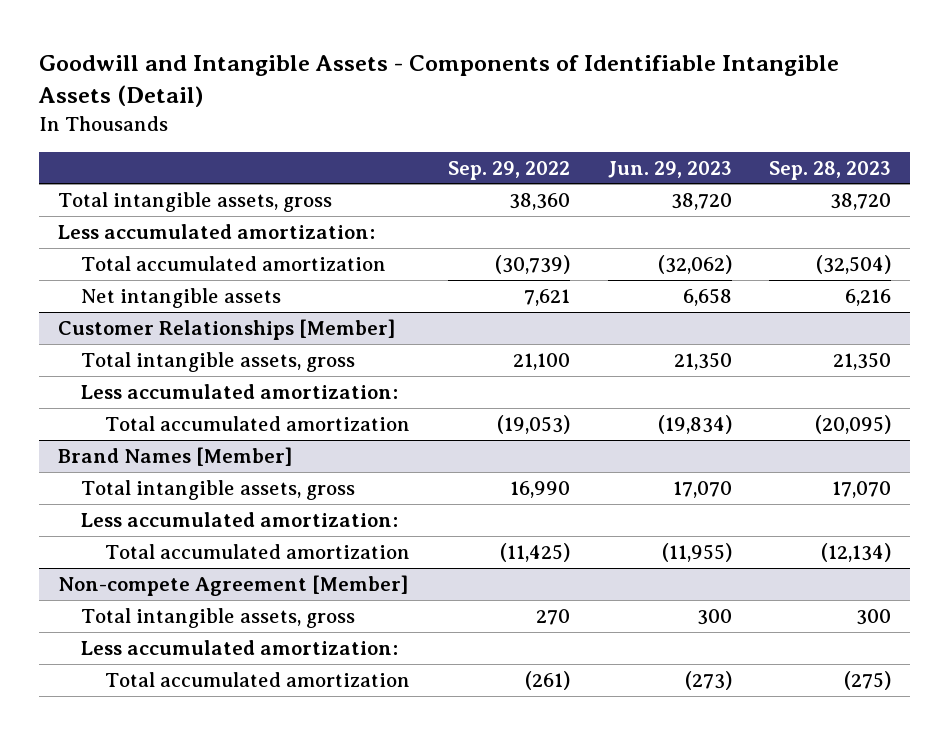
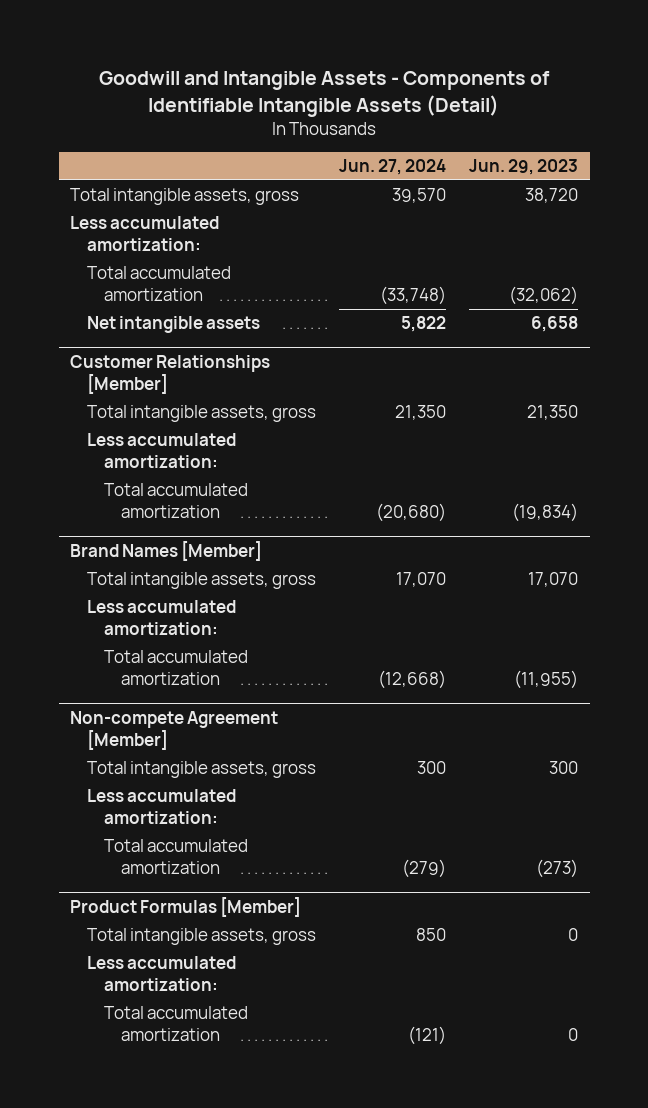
- | Sep. 29, 2022 | Jun. 29, 2023 | Sep. 28, 2023
+ | Jun. 27, 2024 | Jun. 29, 2023
+ Product Formulas [Member]
+ Total intangible assets, gross | 850 | 0
+ Less accumulated amortization:
+ Total accumulated amortization | (121) | 0

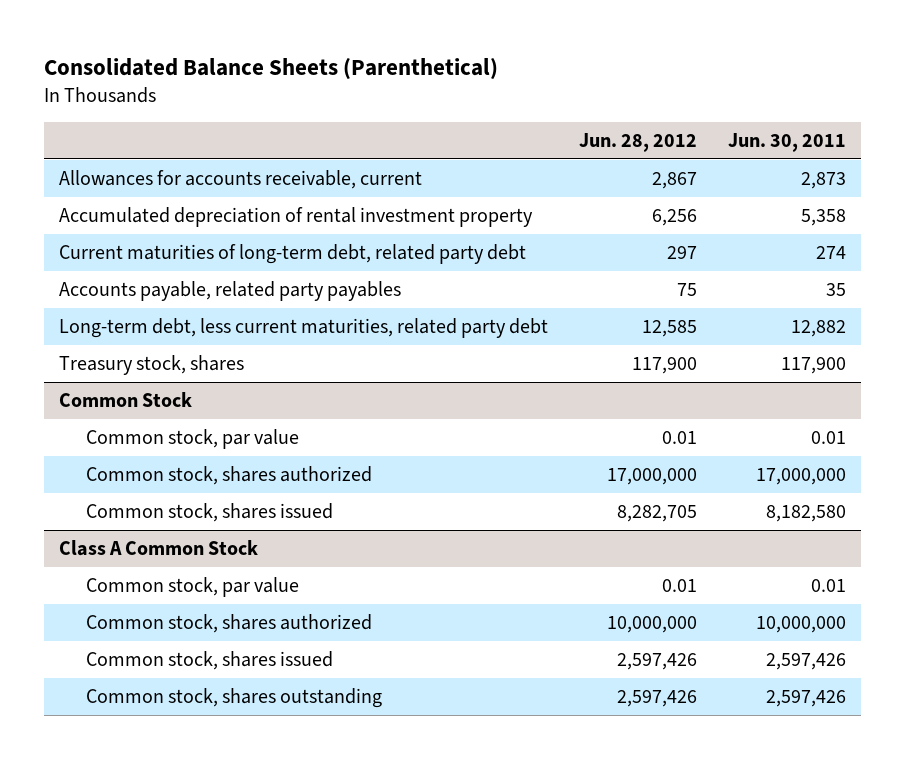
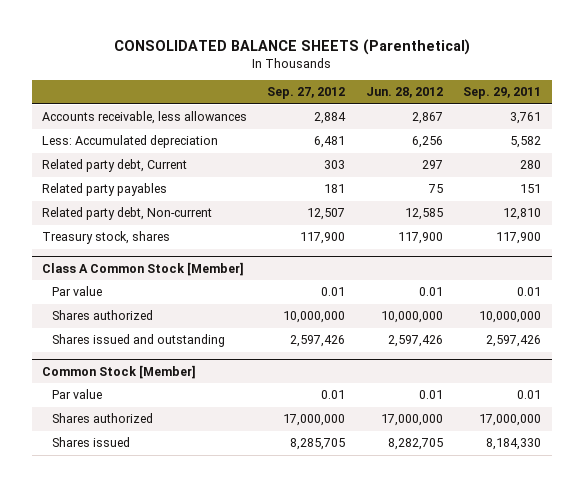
- Consolidated Balance Sheets (Parenthetical)
+ CONSOLIDATED BALANCE SHEETS (Parenthetical)
- | Jun. 28, 2012 | Jun. 30, 2011
+ | Sep. 27, 2012 | Jun. 28, 2012 | Sep. 29, 2011
- Allowances for accounts receivable, current | 2,867 | 2,873
- Accumulated depreciation of rental investment property | 6,256 | 5,358
- Current maturities of long-term debt, related party debt | 297 | 274
- Accounts payable, related party payables | 75 | 35
- Long-term debt, less current maturities, related party debt | 12,585 | 12,882
+ Accounts receivable, less allowances | 2,884 | 2,867 | 3,761
+ Less: Accumulated depreciation | 6,481 | 6,256 | 5,582
+ Related party debt, Current | 303 | 297 | 280
+ Related party payables | 181 | 75 | 151
+ Related party debt, Non-current | 12,507 | 12,585 | 12,810
- Common Stock
- Common stock, par value | 0.01 | 0.01
- Common stock, shares authorized | 17,000,000 | 17,000,000
- Common stock, shares issued | 8,282,705 | 8,182,580
- Class A Common Stock
- Common stock, par value | 0.01 | 0.01
- Common stock, shares authorized | 10,000,000 | 10,000,000
- Common stock, shares issued | 2,597,426 | 2,597,426
- Common stock, shares outstanding | 2,597,426 | 2,597,426
+ Class A Common Stock [Member]
+ Par value | 0.01 | 0.01 | 0.01
+ Shares authorized | 10,000,000 | 10,000,000 | 10,000,000
+ Shares issued and outstanding | 2,597,426 | 2,597,426 | 2,597,426
+ Common Stock [Member]
+ Par value | 0.01 | 0.01 | 0.01
+ Shares authorized | 17,000,000 | 17,000,000 | 17,000,000
+ Shares issued | 8,285,705 | 8,282,705 | 8,184,330

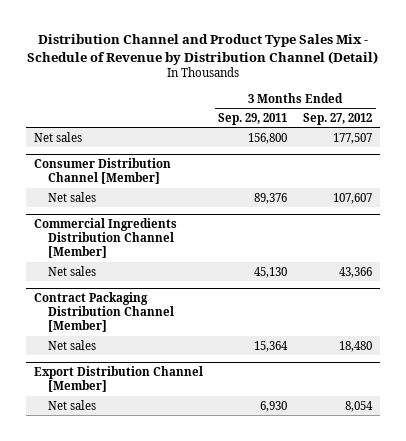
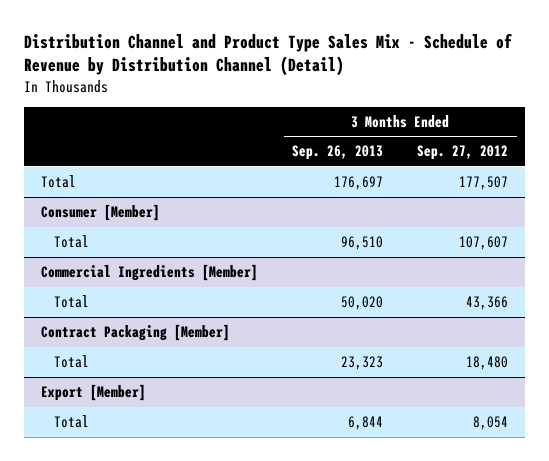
- | 3 Months Ended Sep. 29, 2011 | 3 Months Ended Sep. 27, 2012
+ | 3 Months Ended Sep. 26, 2013 | 3 Months Ended Sep. 27, 2012
- Net sales | 156,800 | 177,507
- Consumer Distribution Channel [Member]
- Net sales | 89,376 | 107,607
- Commercial Ingredients Distribution Channel [Member]
- Net sales | 45,130 | 43,366
- Contract Packaging Distribution Channel [Member]
- Net sales | 15,364 | 18,480
- Export Distribution Channel [Member]
- Net sales | 6,930 | 8,054
+ Total | 176,697 | 177,507
+ Consumer [Member]
+ Total | 96,510 | 107,607
+ Commercial Ingredients [Member]
+ Total | 50,020 | 43,366
+ Contract Packaging [Member]
+ Total | 23,323 | 18,480
+ Export [Member]
+ Total | 6,844 | 8,054

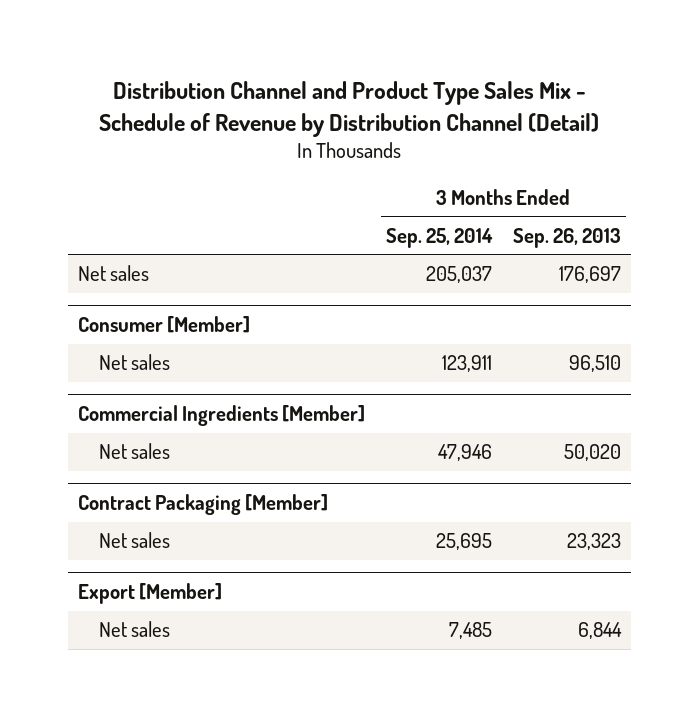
- | 3 Months Ended Sep. 26, 2013 | 3 Months Ended Sep. 27, 2012
+ | 3 Months Ended Sep. 25, 2014 | 3 Months Ended Sep. 26, 2013
- Total | 176,697 | 177,507
+ Net sales | 205,037 | 176,697
@ Consumer [Member]
- Total | 96,510 | 107,607
+ Net sales | 123,911 | 96,510
@ Commercial Ingredients [Member]
- Total | 50,020 | 43,366
+ Net sales | 47,946 | 50,020
@ Contract Packaging [Member]
- Total | 23,323 | 18,480
+ Net sales | 25,695 | 23,323
@ Export [Member]
- Total | 6,844 | 8,054
+ Net sales | 7,485 | 6,844

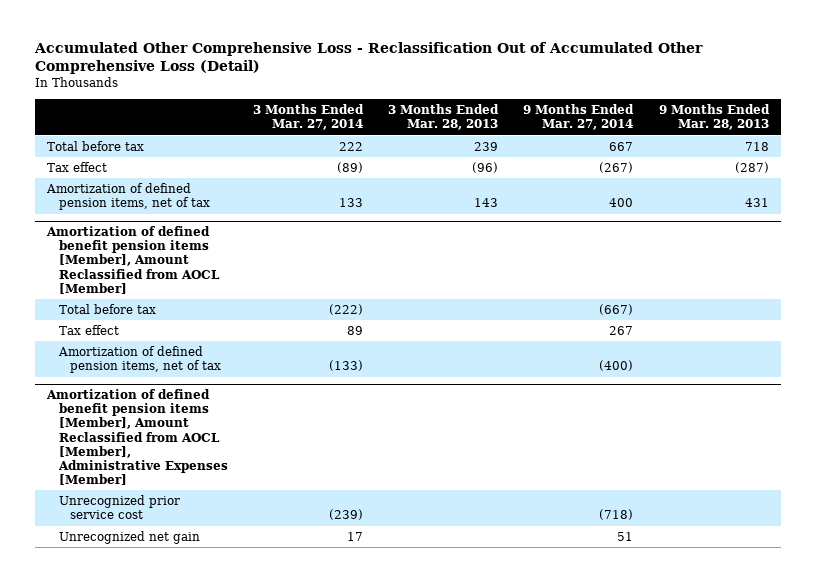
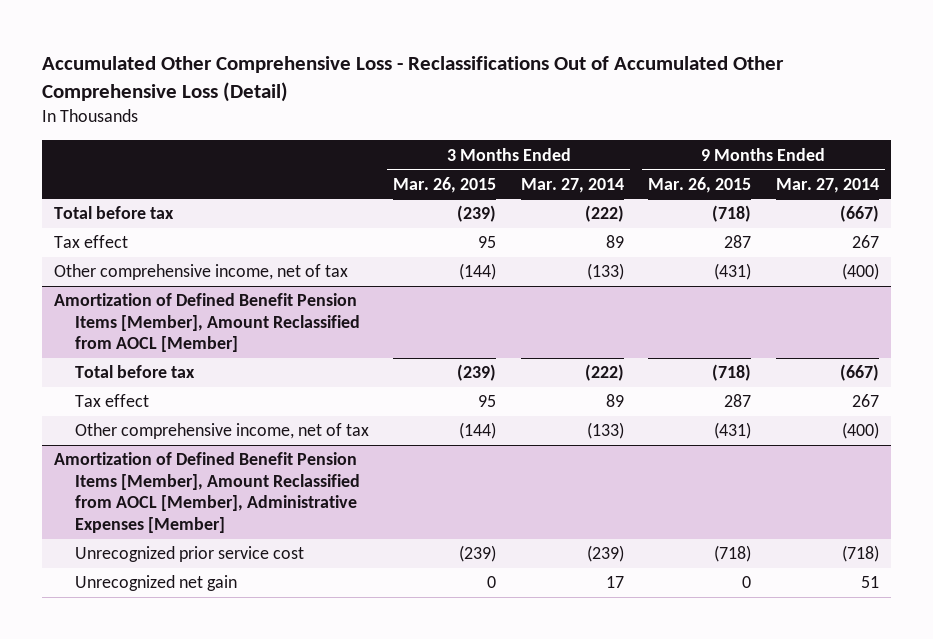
- Accumulated Other Comprehensive Loss - Reclassification Out of Accumulated Other Comprehensive Loss (Detail)
+ Accumulated Other Comprehensive Loss - Reclassifications Out of Accumulated Other Comprehensive Loss (Detail)
- | 3 Months Ended Mar. 27, 2014 | 3 Months Ended Mar. 28, 2013 | 9 Months Ended Mar. 27, 2014 | 9 Months Ended Mar. 28, 2013
+ | 3 Months Ended Mar. 26, 2015 | 3 Months Ended Mar. 27, 2014 | 9 Months Ended Mar. 26, 2015 | 9 Months Ended Mar. 27, 2014
- Total before tax | 222 | 239 | 667 | 718
- Tax effect | (89) | (96) | (267) | (287)
- Amortization of defined pension items, net of tax | 133 | 143 | 400 | 431
- Amortization of defined benefit pension items [Member], Amount Reclassified from AOCL [Member]
- Amortization of defined pension items, net of tax | (133) | | (400) |
- Amortization of defined benefit pension items [Member], Amount Reclassified from AOCL [Member], Administrative Expenses [Member]
+ Other comprehensive income, net of tax | (144) | (133) | (431) | (400)
+ Amortization of Defined Benefit Pension Items [Member], Amount Reclassified from AOCL [Member]
+ Total before tax | (239) | (222) | (718) | (667)
+ Tax effect | 95 | 89 | 287 | 267
+ Other comprehensive income, net of tax | (144) | (133) | (431) | (400)
+ Amortization of Defined Benefit Pension Items [Member], Amount Reclassified from AOCL [Member], Administrative Expenses [Member]

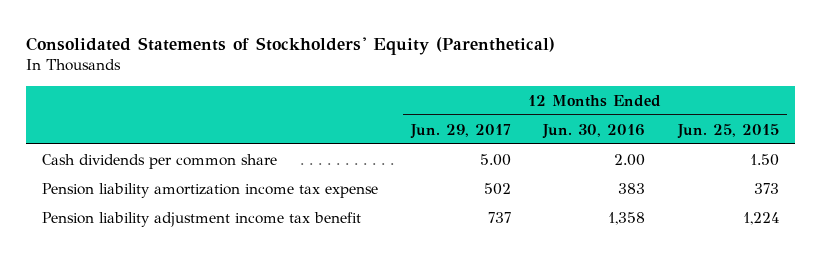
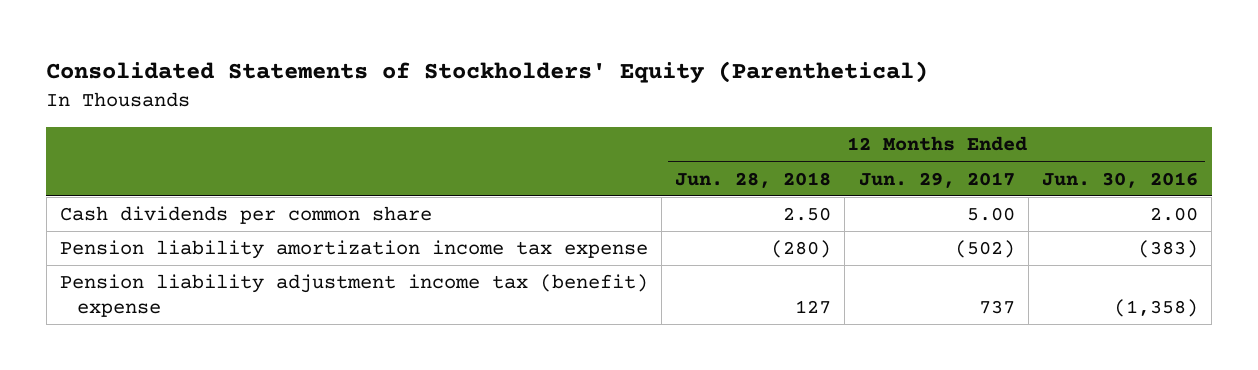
- | 12 Months Ended Jun. 29, 2017 | 12 Months Ended Jun. 30, 2016 | 12 Months Ended Jun. 25, 2015
+ | 12 Months Ended Jun. 28, 2018 | 12 Months Ended Jun. 29, 2017 | 12 Months Ended Jun. 30, 2016
- Pension liability amortization income tax expense | 502 | 383 | 373
- Pension liability adjustment income tax benefit | 737 | 1,358 | 1,224
+ Pension liability amortization income tax expense | (280) | (502) | (383)
+ Pension liability adjustment income tax (benefit) expense | 127 | 737 | (1,358)

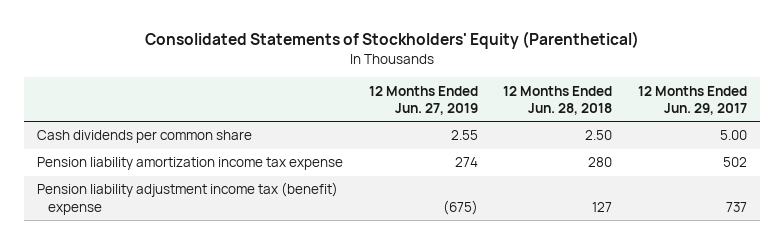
- | 12 Months Ended Jun. 28, 2018 | 12 Months Ended Jun. 29, 2017 | 12 Months Ended Jun. 30, 2016
+ | 12 Months Ended Jun. 27, 2019 | 12 Months Ended Jun. 28, 2018 | 12 Months Ended Jun. 29, 2017
- Pension liability amortization income tax expense | (280) | (502) | (383)
+ Pension liability amortization income tax expense | 274 | 280 | 502

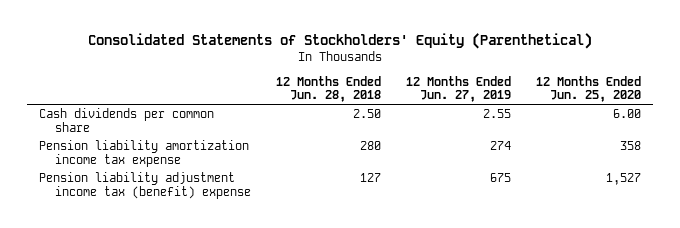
- | 12 Months Ended Jun. 27, 2019 | 12 Months Ended Jun. 28, 2018 | 12 Months Ended Jun. 29, 2017
+ | 12 Months Ended Jun. 28, 2018 | 12 Months Ended Jun. 27, 2019 | 12 Months Ended Jun. 25, 2020
- Pension liability adjustment income tax (benefit) expense | (675) | 127 | 737
+ Pension liability adjustment income tax (benefit) expense | 127 | 675 | 1,527

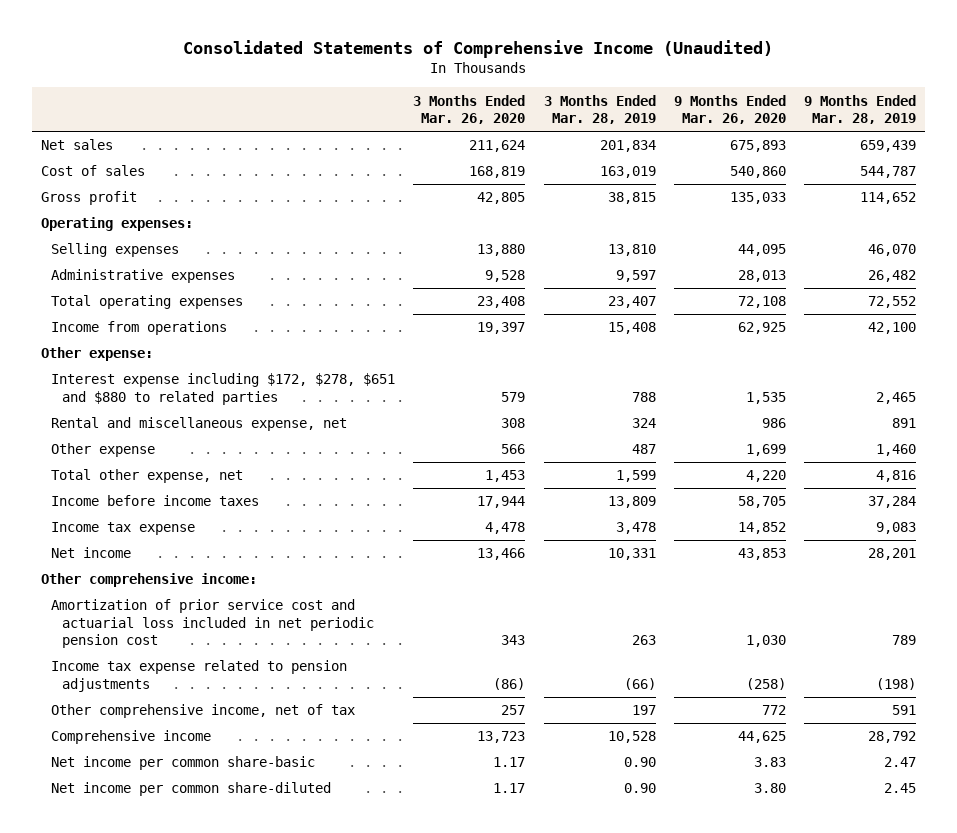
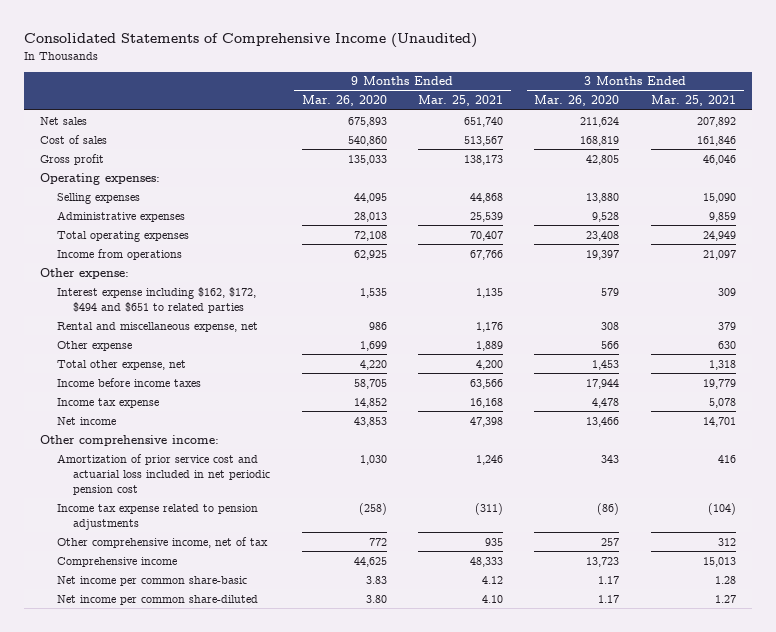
- | 3 Months Ended Mar. 26, 2020 | 3 Months Ended Mar. 28, 2019 | 9 Months Ended Mar. 26, 2020 | 9 Months Ended Mar. 28, 2019
+ | 9 Months Ended Mar. 26, 2020 | 9 Months Ended Mar. 25, 2021 | 3 Months Ended Mar. 26, 2020 | 3 Months Ended Mar. 25, 2021
- Interest expense including $172, $278, $651 and $880 to related parties | 579 | 788 | 1,535 | 2,465
+ Interest expense including $162, $172, $494 and $651 to related parties | 1,535 | 1,135 | 579 | 309

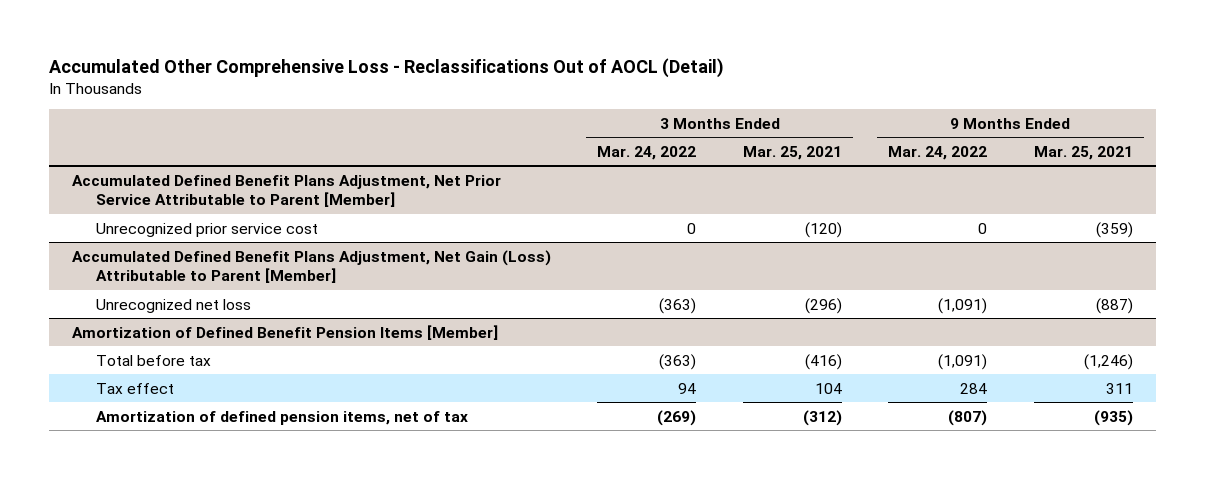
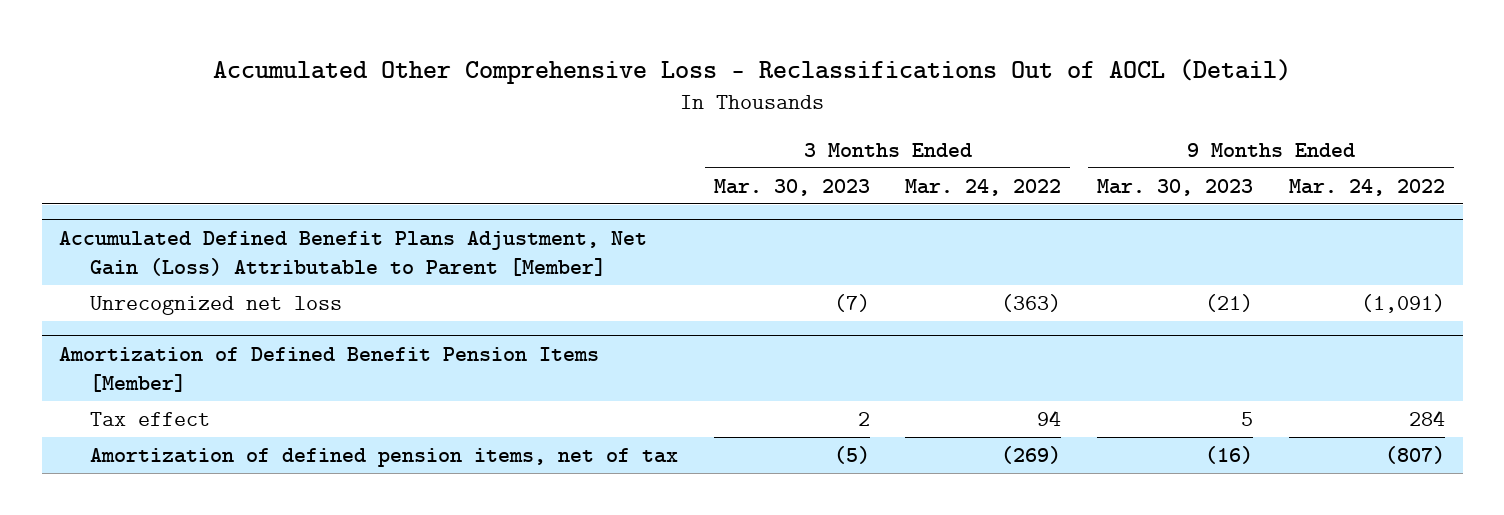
- | 3 Months Ended Mar. 24, 2022 | 3 Months Ended Mar. 25, 2021 | 9 Months Ended Mar. 24, 2022 | 9 Months Ended Mar. 25, 2021
+ | 3 Months Ended Mar. 30, 2023 | 3 Months Ended Mar. 24, 2022 | 9 Months Ended Mar. 30, 2023 | 9 Months Ended Mar. 24, 2022
- Accumulated Defined Benefit Plans Adjustment, Net Prior Service Attributable to Parent [Member]
- Unrecognized prior service cost | 0 | (120) | 0 | (359)
@ Amortization of Defined Benefit Pension Items [Member]
- Total before tax | (363) | (416) | (1,091) | (1,246)

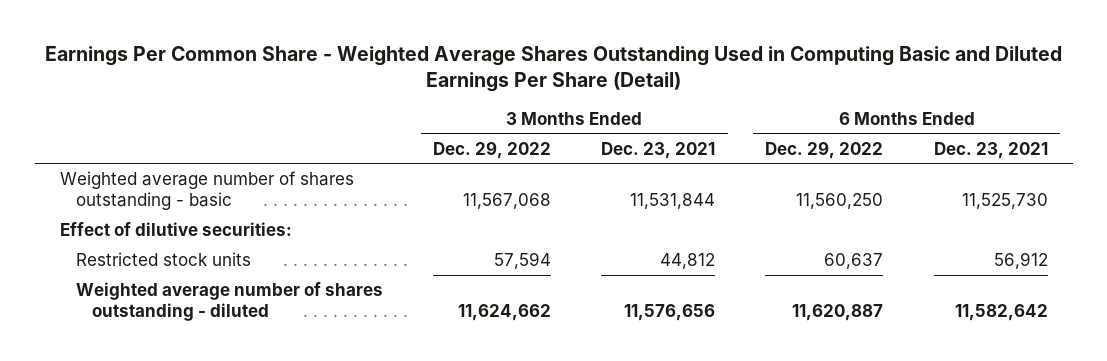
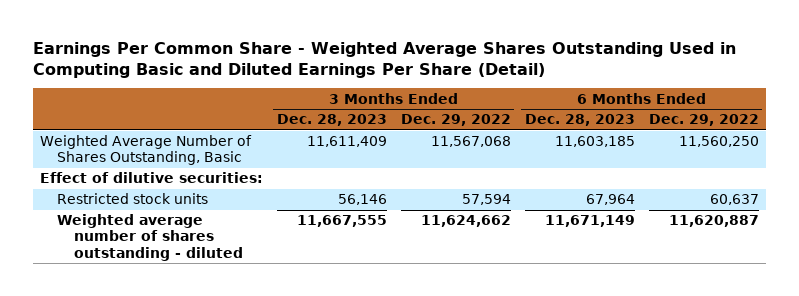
- | 3 Months Ended Dec. 29, 2022 | 3 Months Ended Dec. 23, 2021 | 6 Months Ended Dec. 29, 2022 | 6 Months Ended Dec. 23, 2021
+ | 3 Months Ended Dec. 28, 2023 | 3 Months Ended Dec. 29, 2022 | 6 Months Ended Dec. 28, 2023 | 6 Months Ended Dec. 29, 2022
- Weighted average number of shares outstanding - basic | 11,567,068 | 11,531,844 | 11,560,250 | 11,525,730
+ Weighted Average Number of Shares Outstanding, Basic | 11,611,409 | 11,567,068 | 11,603,185 | 11,560,250

